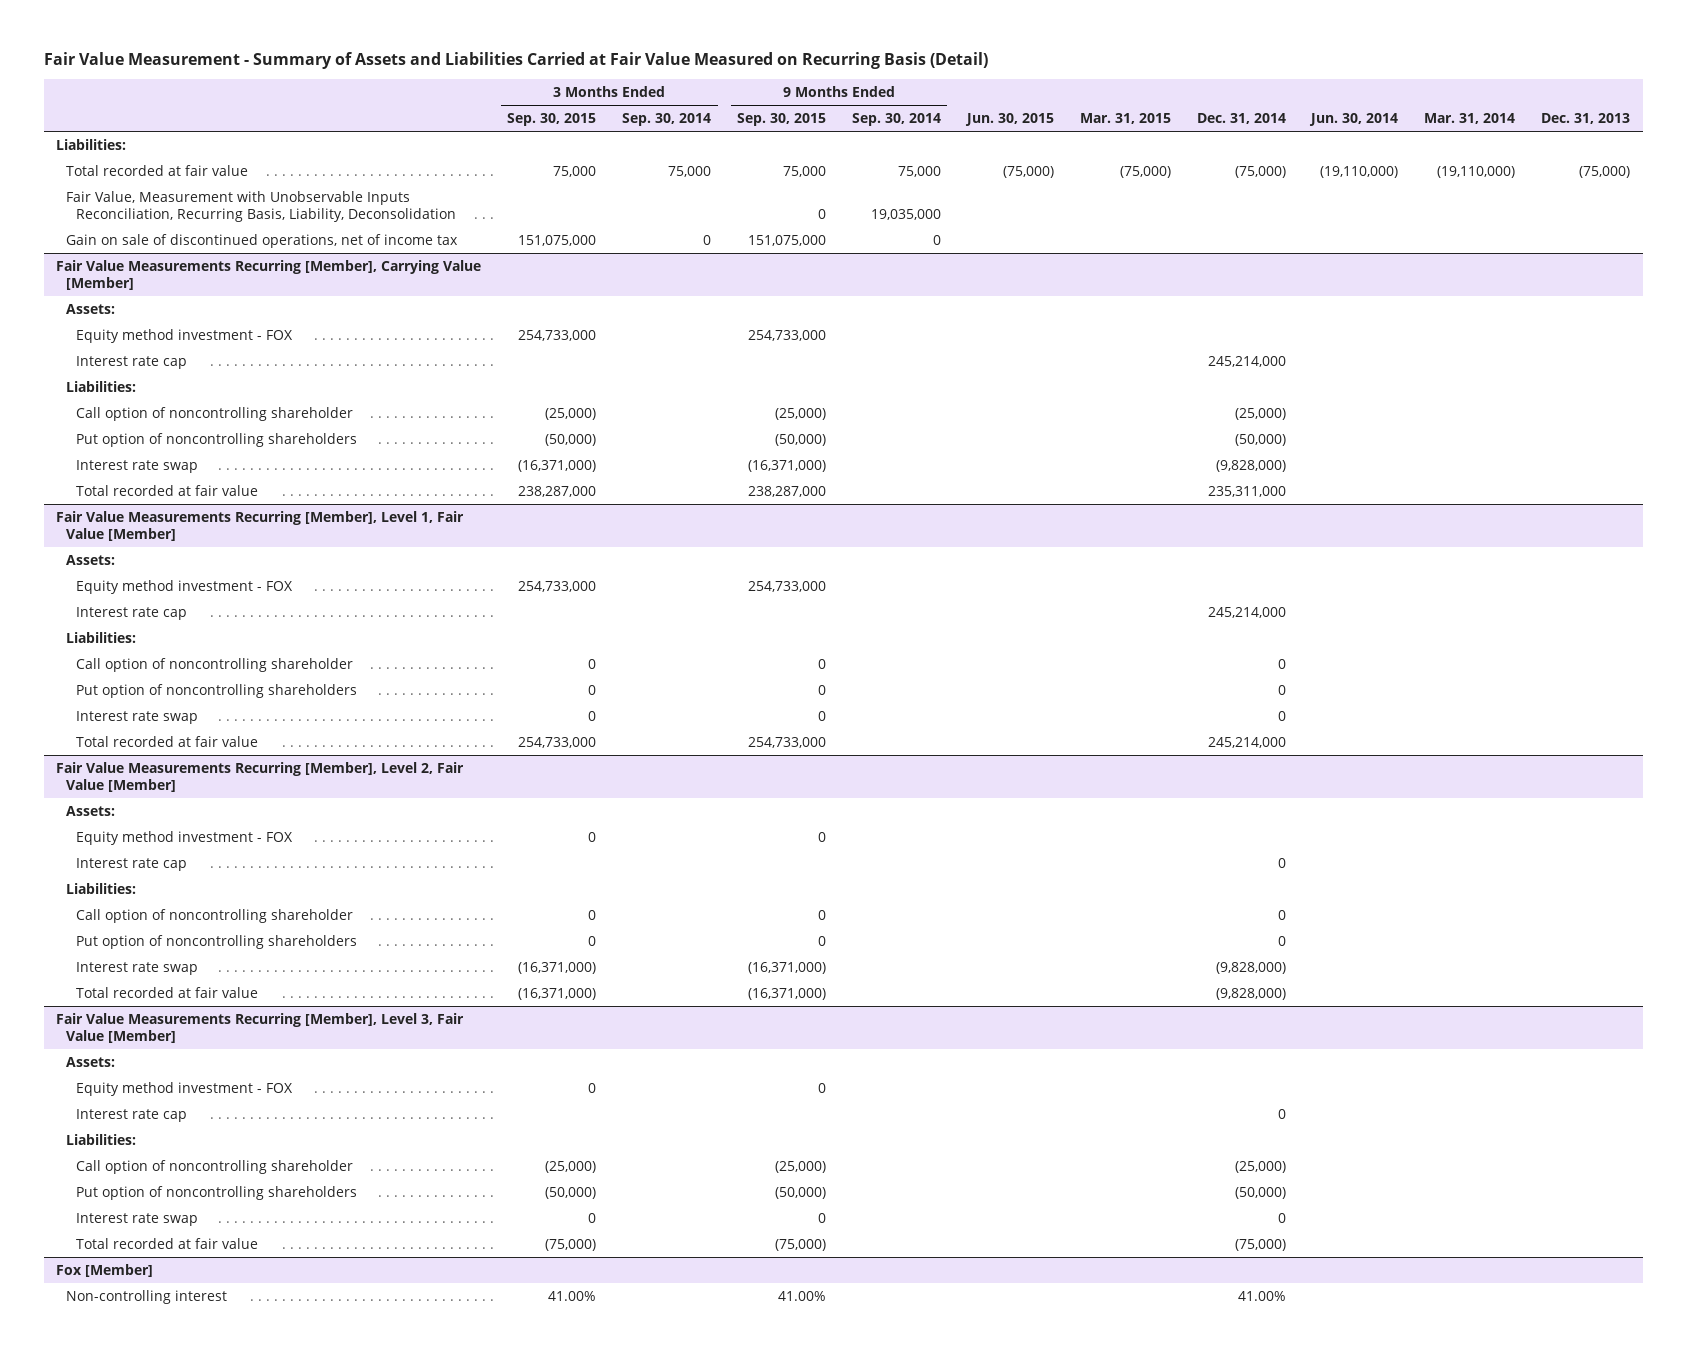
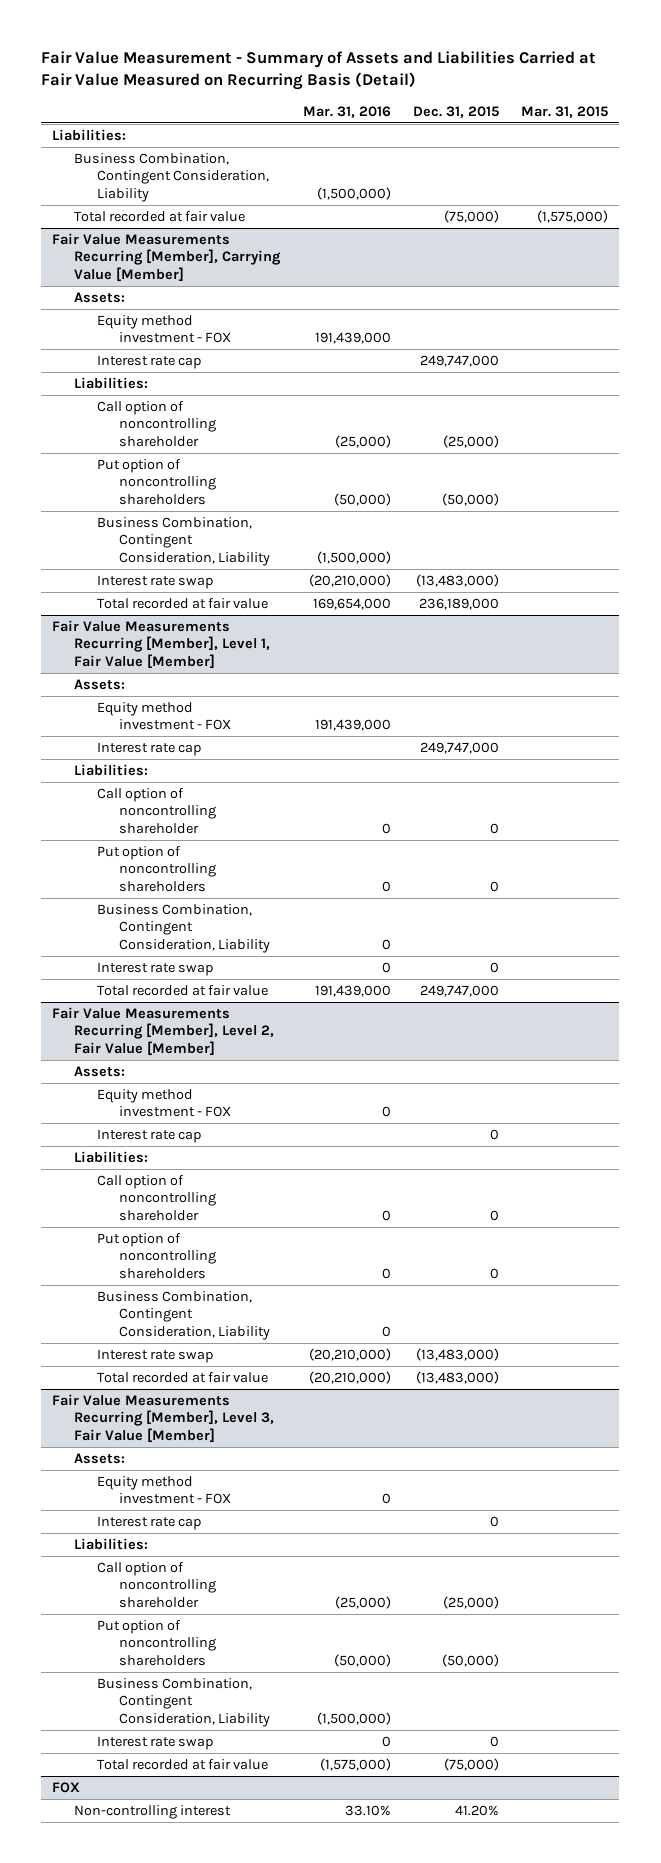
- | 3 Months Ended Sep. 30, 2015 | 3 Months Ended Sep. 30, 2014 | 9 Months Ended Sep. 30, 2015 | 9 Months Ended Sep. 30, 2014 | Jun. 30, 2015 | Mar. 31, 2015 | Dec. 31, 2014 | Jun. 30, 2014 | Mar. 31, 2014 | Dec. 31, 2013
+ | Mar. 31, 2016 | Dec. 31, 2015 | Mar. 31, 2015
- Total recorded at fair value | 75,000 | 75,000 | 75,000 | 75,000 | (75,000) | (75,000) | (75,000) | (19,110,000) | (19,110,000) | (75,000)
- Fair Value, Measurement with Unobservable Inputs Reconciliation, Recurring Basis, Liability, Deconsolidation | | | 0 | 19,035,000 | | | | | |
- Gain on sale of discontinued operations, net of income tax | 151,075,000 | 0 | 151,075,000 | 0 | | | | | |
+ Business Combination, Contingent Consideration, Liability | (1,500,000) | |
+ Total recorded at fair value | | (75,000) | (1,575,000)
@ Fair Value Measurements Recurring [Member], Carrying Value [Member]
+ Business Combination, Contingent Consideration, Liability | (1,500,000) | |
@ Fair Value Measurements Recurring [Member], Level 1, Fair Value [Member]
+ Business Combination, Contingent Consideration, Liability | 0 | |
@ Fair Value Measurements Recurring [Member], Level 2, Fair Value [Member]
+ Business Combination, Contingent Consideration, Liability | 0 | |
@ Fair Value Measurements Recurring [Member], Level 3, Fair Value [Member]
+ Business Combination, Contingent Consideration, Liability | (1,500,000) | |
- Fox [Member]
+ FOX

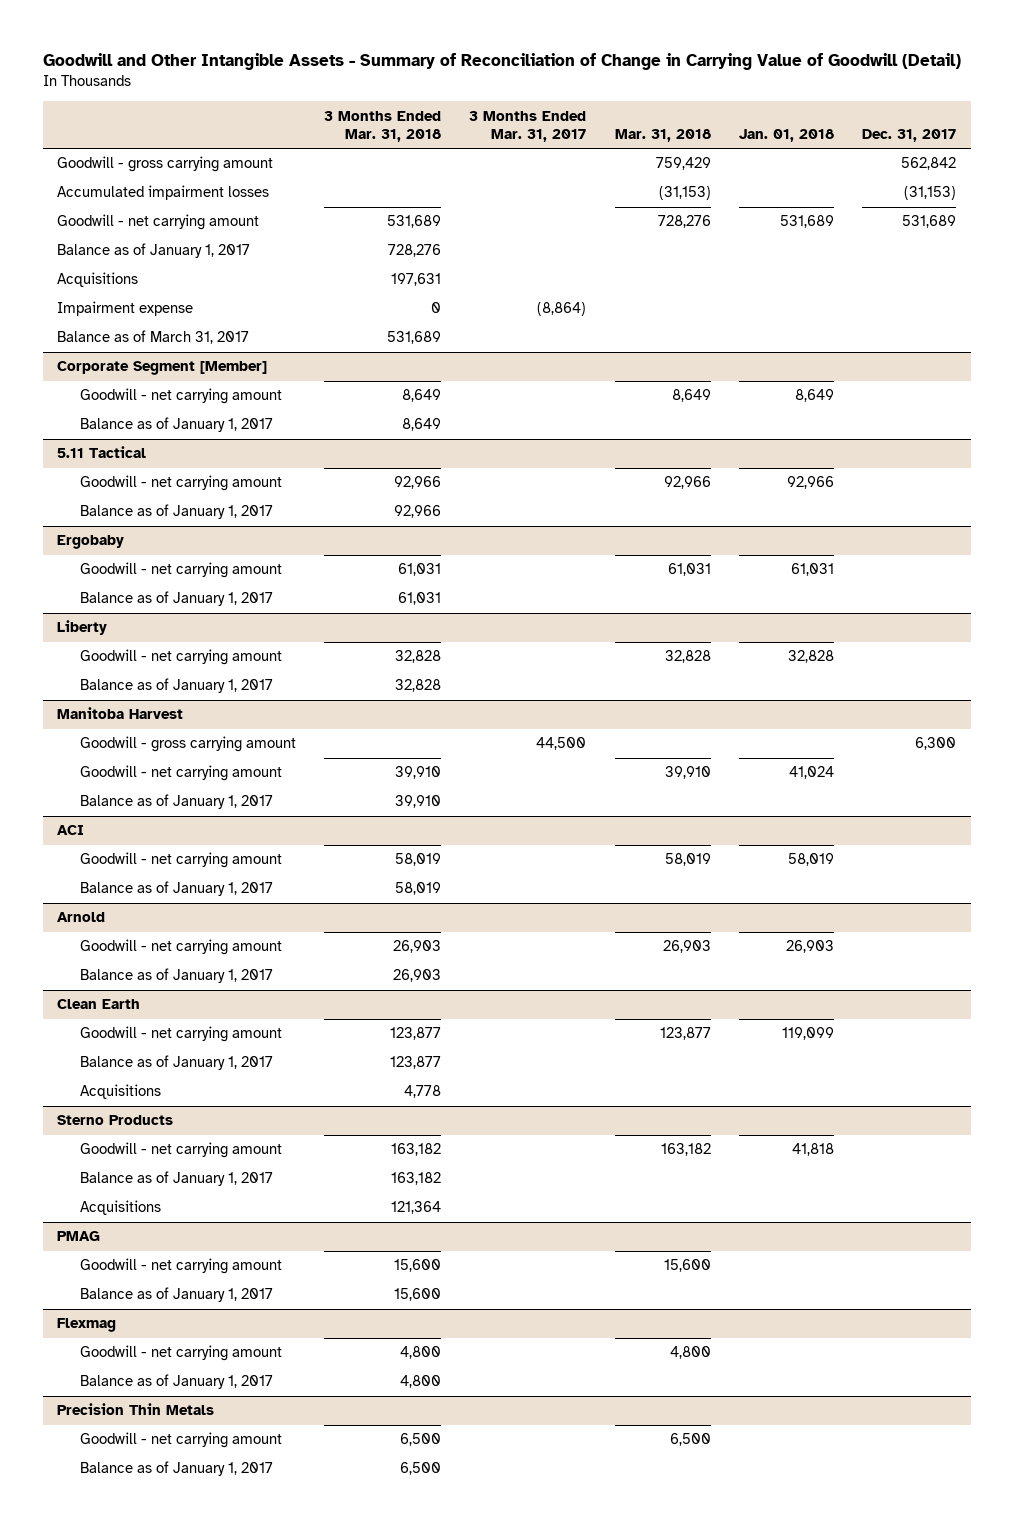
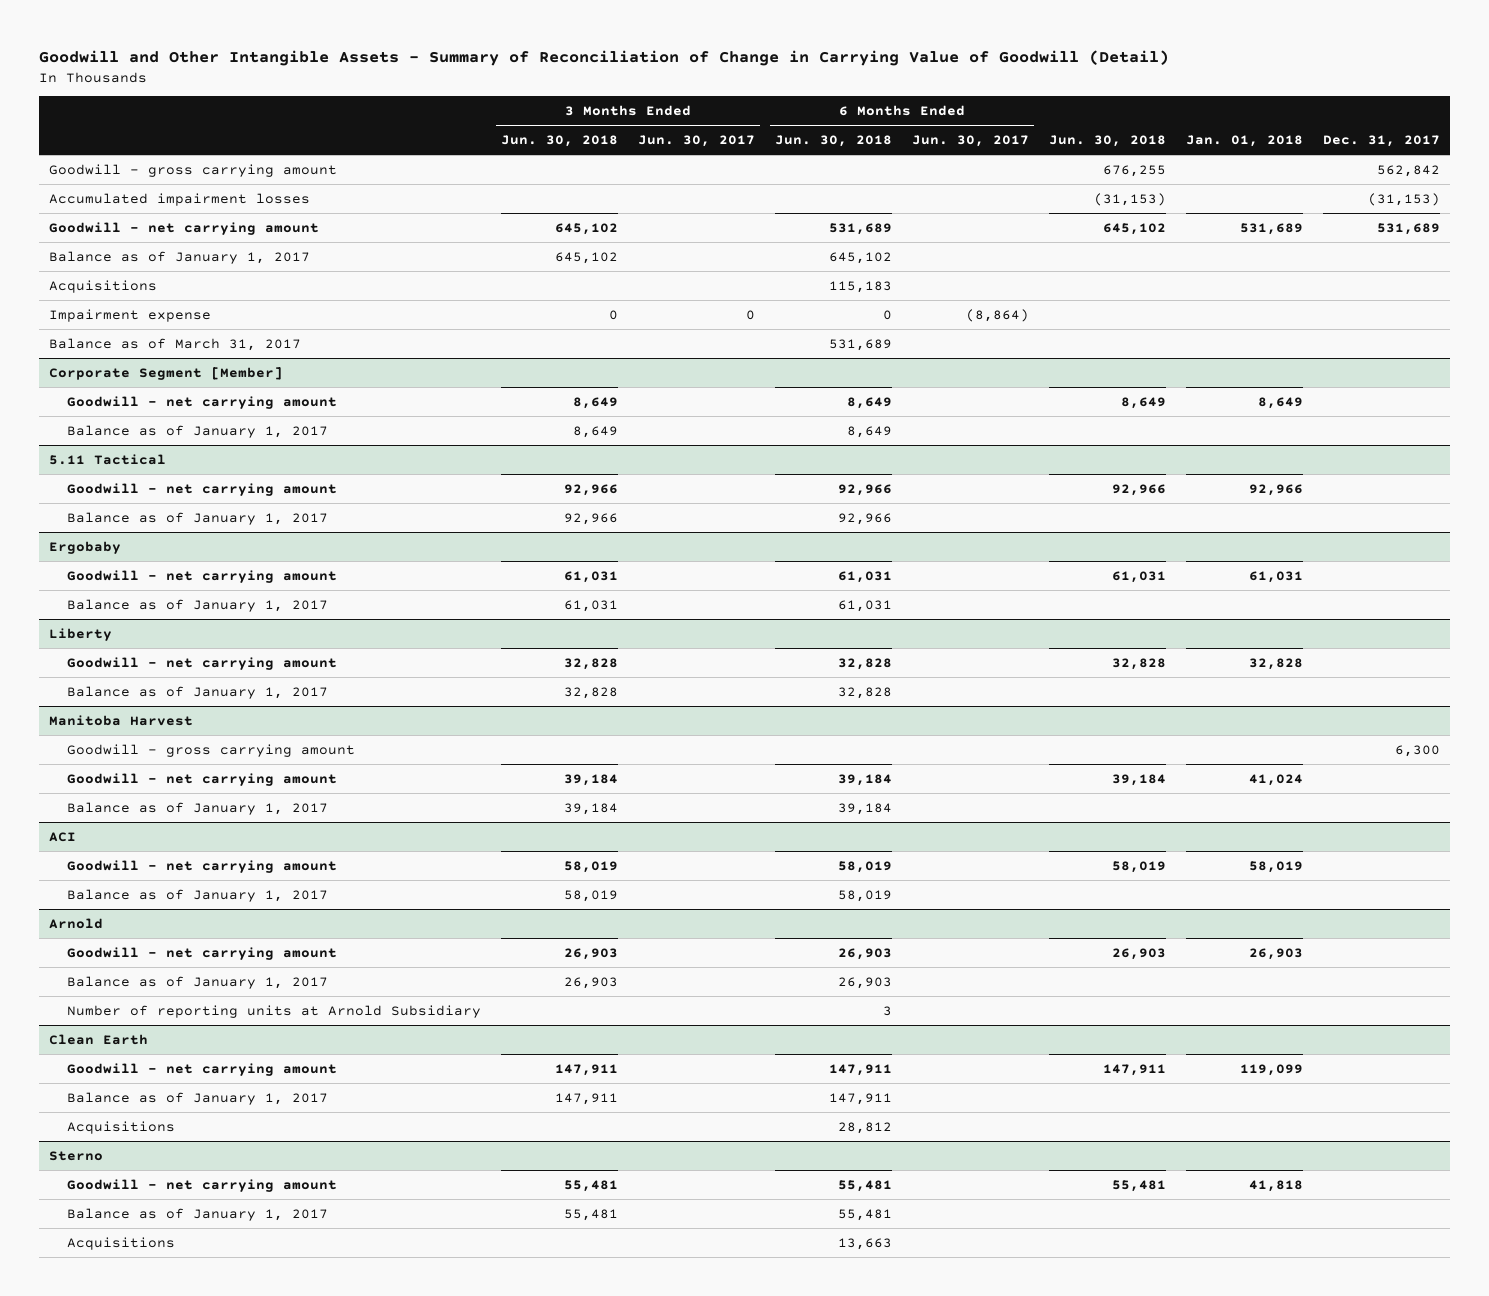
- | 3 Months Ended Mar. 31, 2018 | 3 Months Ended Mar. 31, 2017 | Mar. 31, 2018 | Jan. 01, 2018 | Dec. 31, 2017
+ | 3 Months Ended Jun. 30, 2018 | 3 Months Ended Jun. 30, 2017 | 6 Months Ended Jun. 30, 2018 | 6 Months Ended Jun. 30, 2017 | Jun. 30, 2018 | Jan. 01, 2018 | Dec. 31, 2017
@ Arnold
+ Number of reporting units at Arnold Subsidiary | | | 3 | | | |
- Sterno Products
+ Sterno
- PMAG
- Goodwill - net carrying amount | 15,600 | | 15,600 | |
- Balance as of January 1, 2017 | 15,600 | | | |
- Flexmag
- Goodwill - net carrying amount | 4,800 | | 4,800 | |
- Balance as of January 1, 2017 | 4,800 | | | |
- Precision Thin Metals
- Goodwill - net carrying amount | 6,500 | | 6,500 | |
- Balance as of January 1, 2017 | 6,500 | | | |

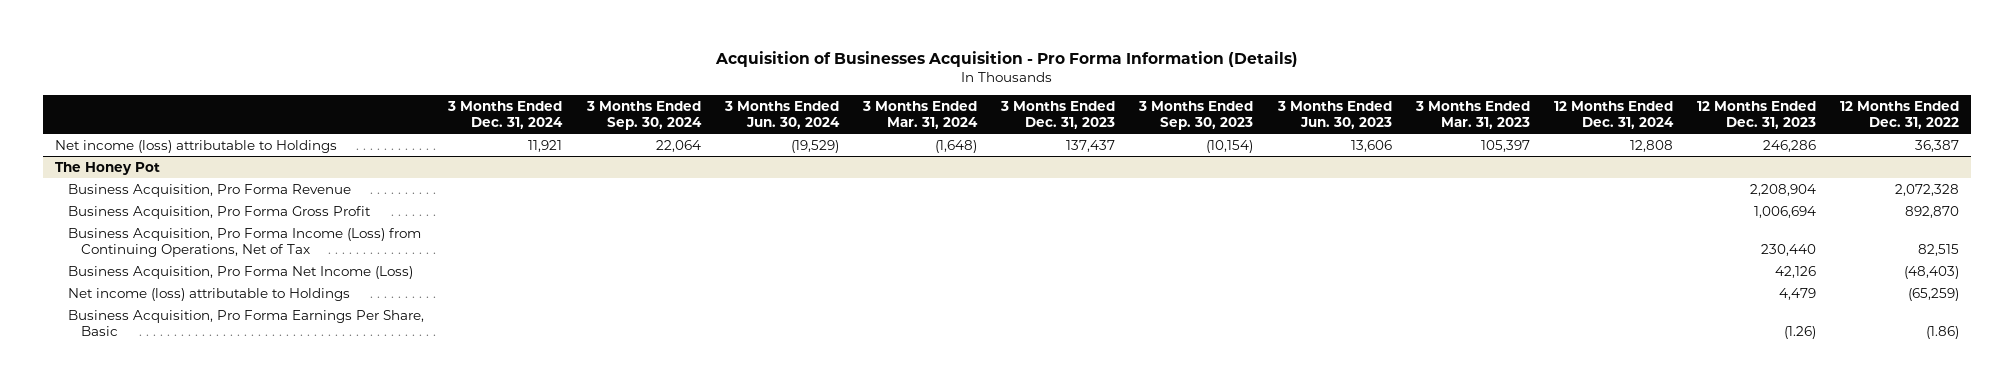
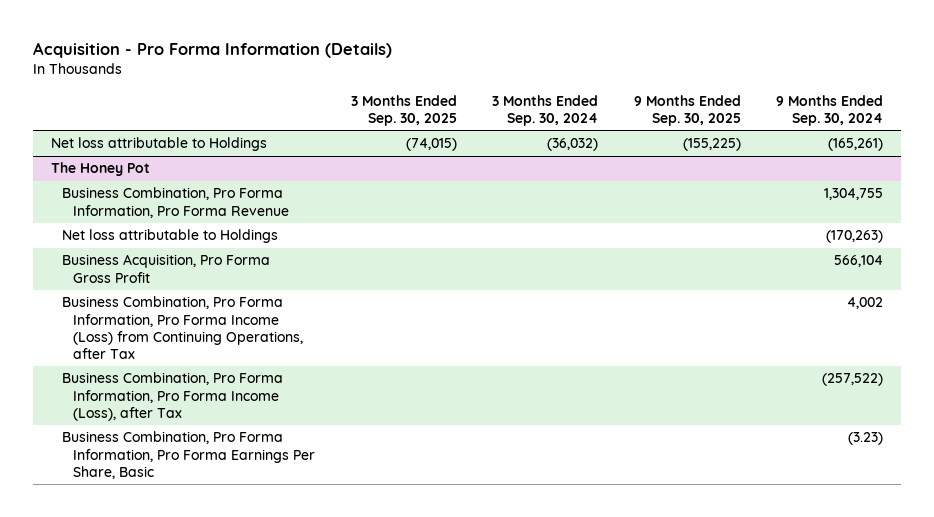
- Acquisition of Businesses Acquisition - Pro Forma Information (Details)
+ Acquisition - Pro Forma Information (Details)
- | 3 Months Ended Dec. 31, 2024 | 3 Months Ended Sep. 30, 2024 | 3 Months Ended Jun. 30, 2024 | 3 Months Ended Mar. 31, 2024 | 3 Months Ended Dec. 31, 2023 | 3 Months Ended Sep. 30, 2023 | 3 Months Ended Jun. 30, 2023 | 3 Months Ended Mar. 31, 2023 | 12 Months Ended Dec. 31, 2024 | 12 Months Ended Dec. 31, 2023 | 12 Months Ended Dec. 31, 2022
+ | 3 Months Ended Sep. 30, 2025 | 3 Months Ended Sep. 30, 2024 | 9 Months Ended Sep. 30, 2025 | 9 Months Ended Sep. 30, 2024
- Net income (loss) attributable to Holdings | 11,921 | 22,064 | (19,529) | (1,648) | 137,437 | (10,154) | 13,606 | 105,397 | 12,808 | 246,286 | 36,387
+ Net loss attributable to Holdings | (74,015) | (36,032) | (155,225) | (165,261)
@ The Honey Pot
- Business Acquisition, Pro Forma Revenue | | | | | | | | | | 2,208,904 | 2,072,328
+ Business Combination, Pro Forma Information, Pro Forma Revenue | | | | 1,304,755
+ Net loss attributable to Holdings | | | | (170,263)
- Business Acquisition, Pro Forma Income (Loss) from Continuing Operations, Net of Tax | | | | | | | | | | 230,440 | 82,515
- Business Acquisition, Pro Forma Net Income (Loss) | | | | | | | | | | 42,126 | (48,403)
- Net income (loss) attributable to Holdings | | | | | | | | | | 4,479 | (65,259)
- Business Acquisition, Pro Forma Earnings Per Share, Basic | | | | | | | | | | (1.26) | (1.86)
+ Business Combination, Pro Forma Information, Pro Forma Income (Loss) from Continuing Operations, after Tax | | | | 4,002
+ Business Combination, Pro Forma Information, Pro Forma Income (Loss), after Tax | | | | (257,522)
+ Business Combination, Pro Forma Information, Pro Forma Earnings Per Share, Basic | | | | (3.23)

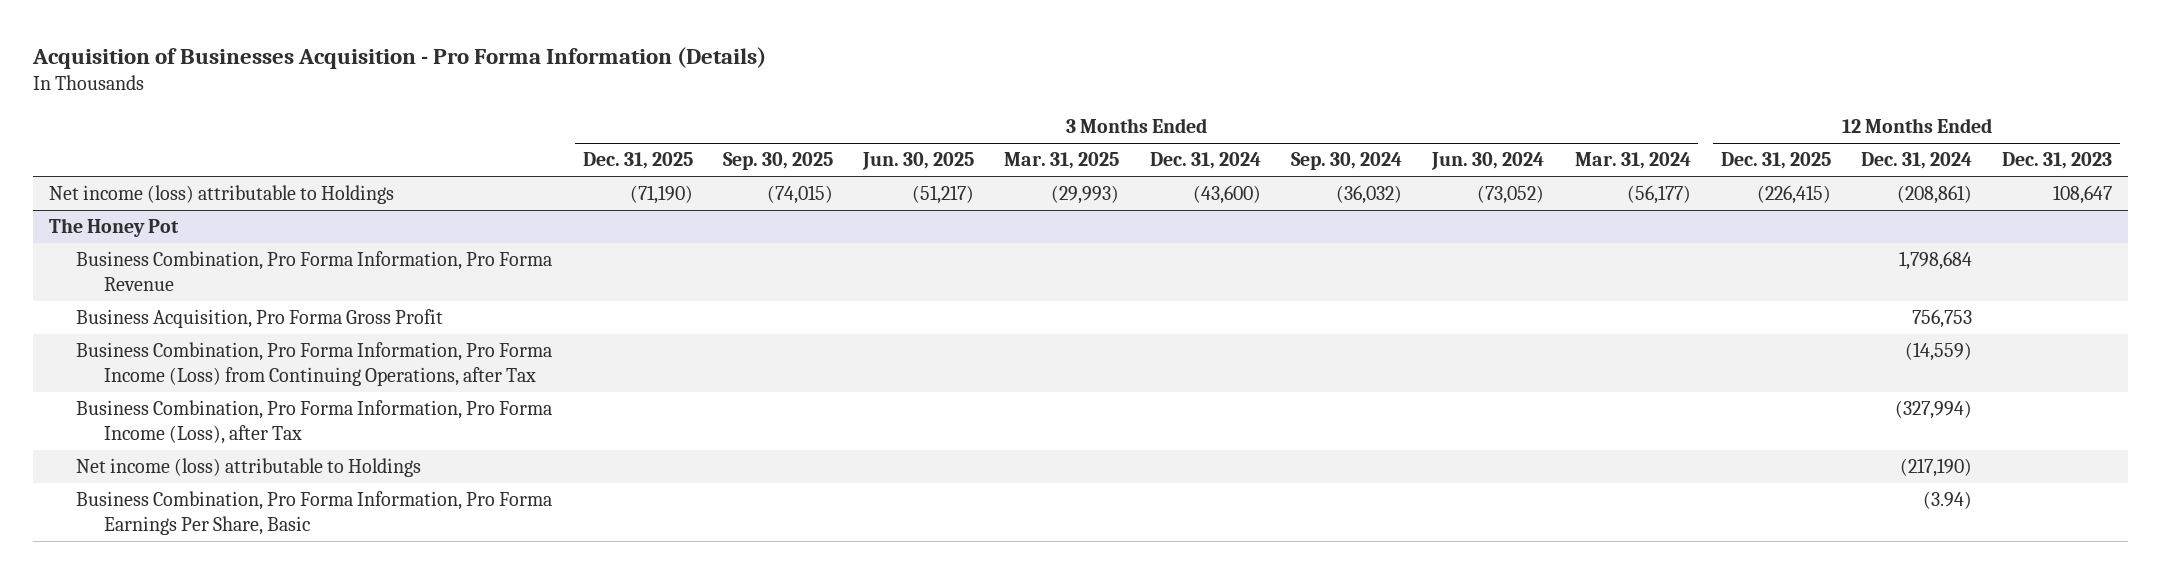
- Acquisition - Pro Forma Information (Details)
+ Acquisition of Businesses Acquisition - Pro Forma Information (Details)
- | 3 Months Ended Sep. 30, 2025 | 3 Months Ended Sep. 30, 2024 | 9 Months Ended Sep. 30, 2025 | 9 Months Ended Sep. 30, 2024
+ | 3 Months Ended Dec. 31, 2025 | 3 Months Ended Sep. 30, 2025 | 3 Months Ended Jun. 30, 2025 | 3 Months Ended Mar. 31, 2025 | 3 Months Ended Dec. 31, 2024 | 3 Months Ended Sep. 30, 2024 | 3 Months Ended Jun. 30, 2024 | 3 Months Ended Mar. 31, 2024 | 12 Months Ended Dec. 31, 2025 | 12 Months Ended Dec. 31, 2024 | 12 Months Ended Dec. 31, 2023
- Net loss attributable to Holdings | (74,015) | (36,032) | (155,225) | (165,261)
+ Net income (loss) attributable to Holdings | (71,190) | (74,015) | (51,217) | (29,993) | (43,600) | (36,032) | (73,052) | (56,177) | (226,415) | (208,861) | 108,647
@ The Honey Pot
- Net loss attributable to Holdings | | | | (170,263)
+ Net income (loss) attributable to Holdings | | | | | | | | | | (217,190) |

